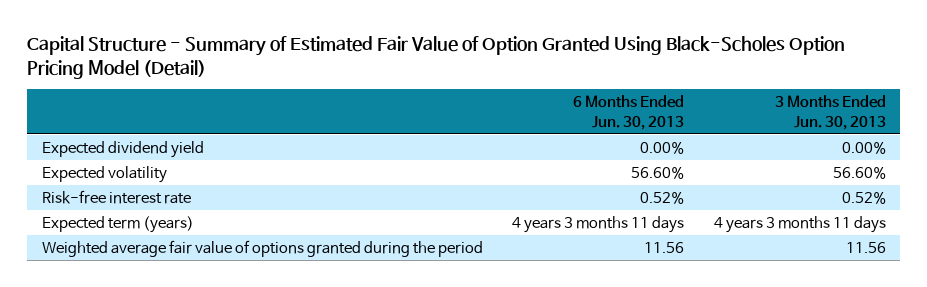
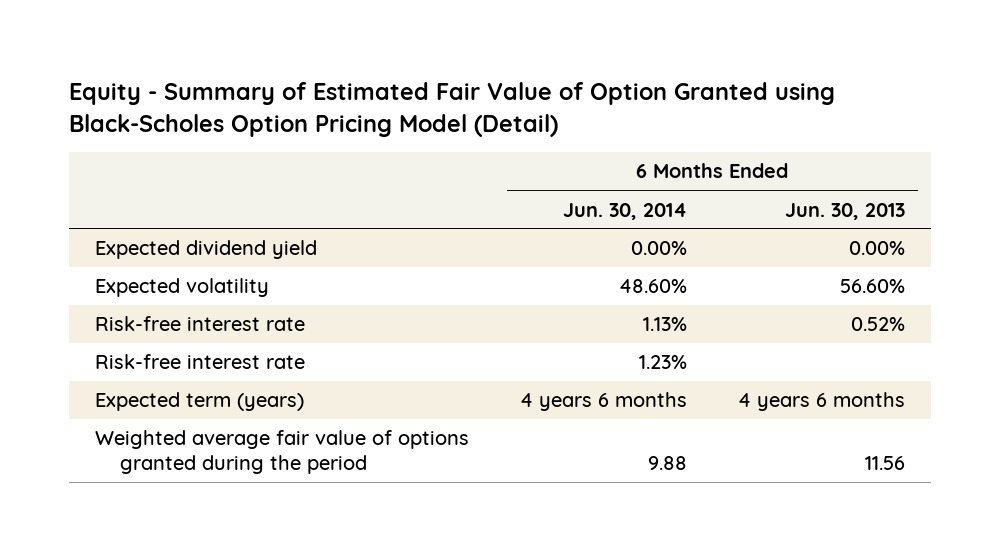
- Capital Structure - Summary of Estimated Fair Value of Option Granted Using Black-Scholes Option Pricing Model (Detail)
+ Equity - Summary of Estimated Fair Value of Option Granted using Black-Scholes Option Pricing Model (Detail)
- | 6 Months Ended Jun. 30, 2013 | 3 Months Ended Jun. 30, 2013
+ | 6 Months Ended Jun. 30, 2014 | 6 Months Ended Jun. 30, 2013
- Expected term (years) | 4 years 3 months 11 days | 4 years 3 months 11 days
+ Risk-free interest rate | 1.23% |
+ Expected term (years) | 4 years 6 months | 4 years 6 months

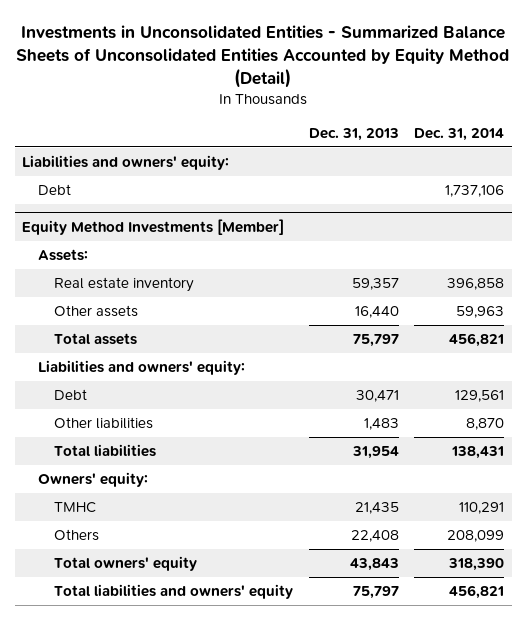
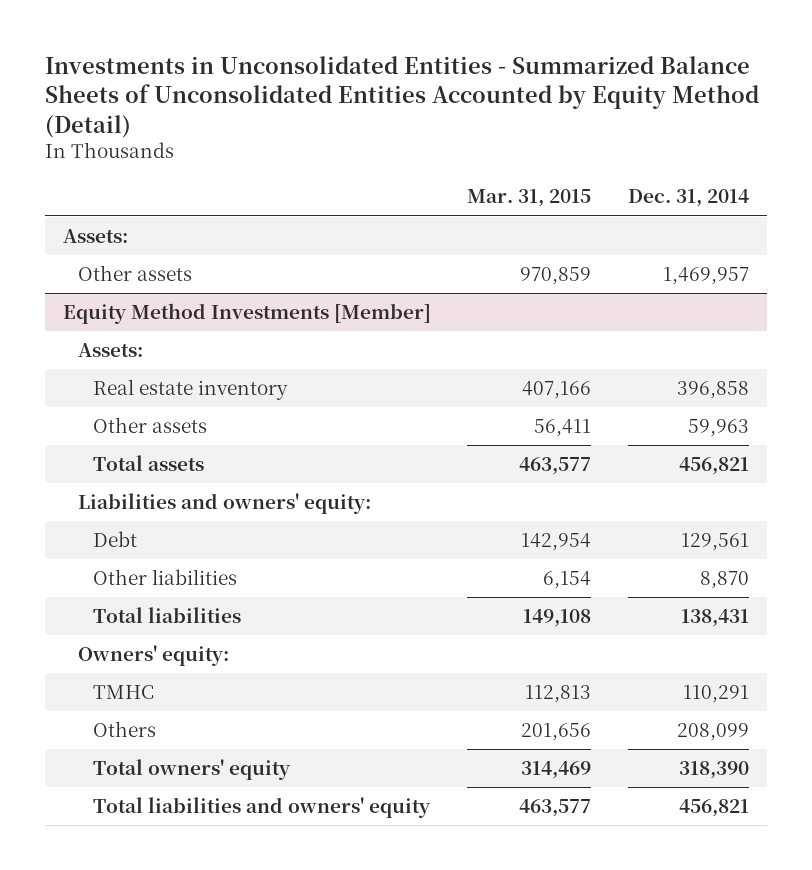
- | Dec. 31, 2013 | Dec. 31, 2014
+ | Mar. 31, 2015 | Dec. 31, 2014
- Liabilities and owners' equity:
- Debt | | 1,737,106
+ Assets:
+ Other assets | 970,859 | 1,469,957

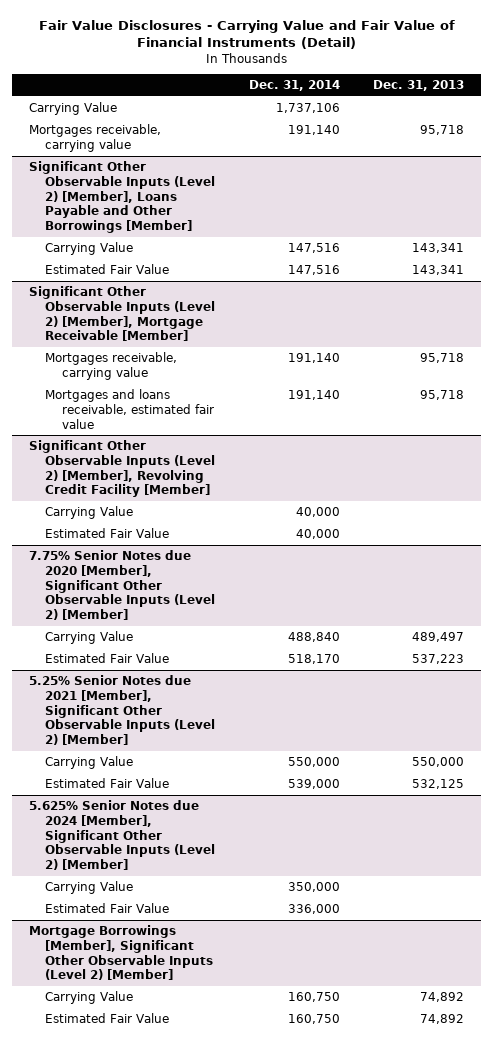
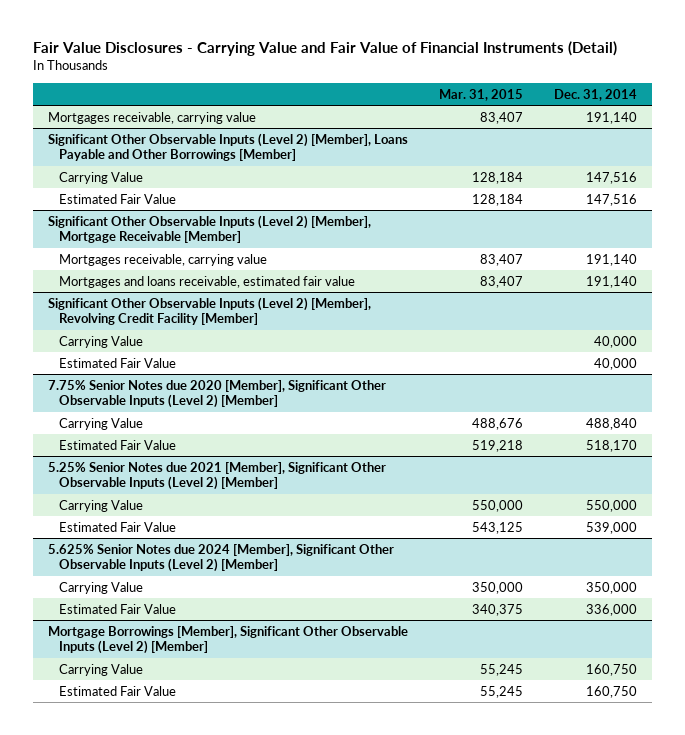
- | Dec. 31, 2014 | Dec. 31, 2013
+ | Mar. 31, 2015 | Dec. 31, 2014
- Carrying Value | 1,737,106 |

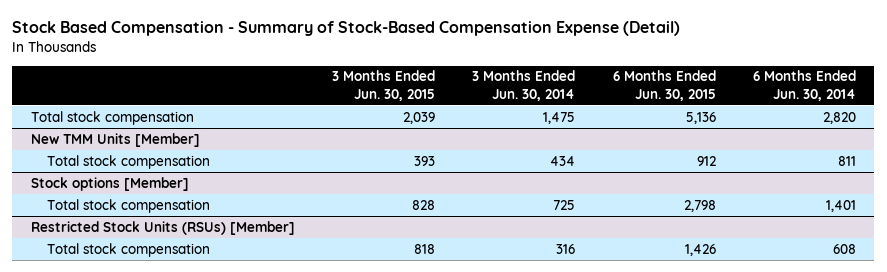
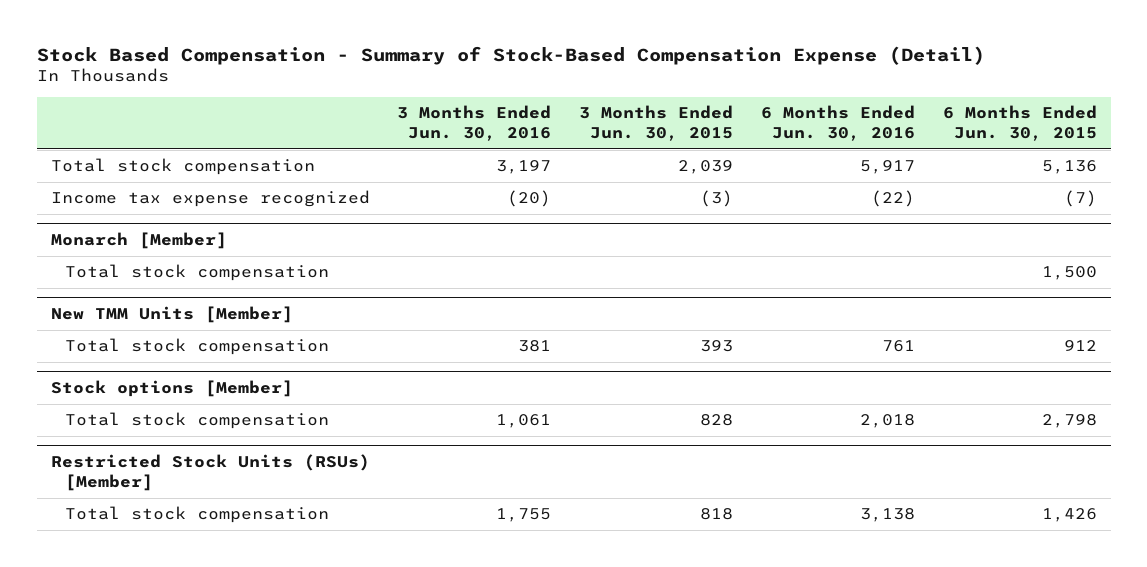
- | 3 Months Ended Jun. 30, 2015 | 3 Months Ended Jun. 30, 2014 | 6 Months Ended Jun. 30, 2015 | 6 Months Ended Jun. 30, 2014
+ | 3 Months Ended Jun. 30, 2016 | 3 Months Ended Jun. 30, 2015 | 6 Months Ended Jun. 30, 2016 | 6 Months Ended Jun. 30, 2015
+ Income tax expense recognized | (20) | (3) | (22) | (7)
+ Monarch [Member]
+ Total stock compensation | | | | 1,500

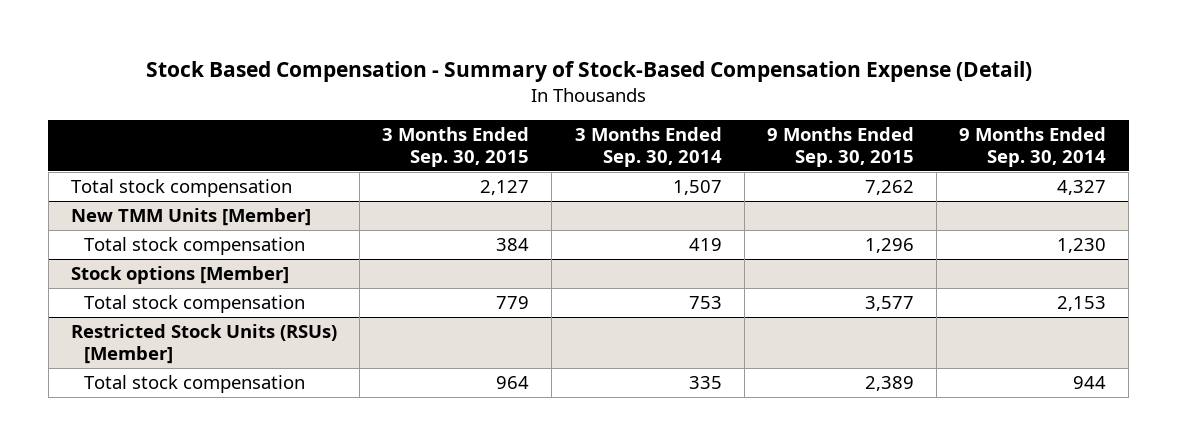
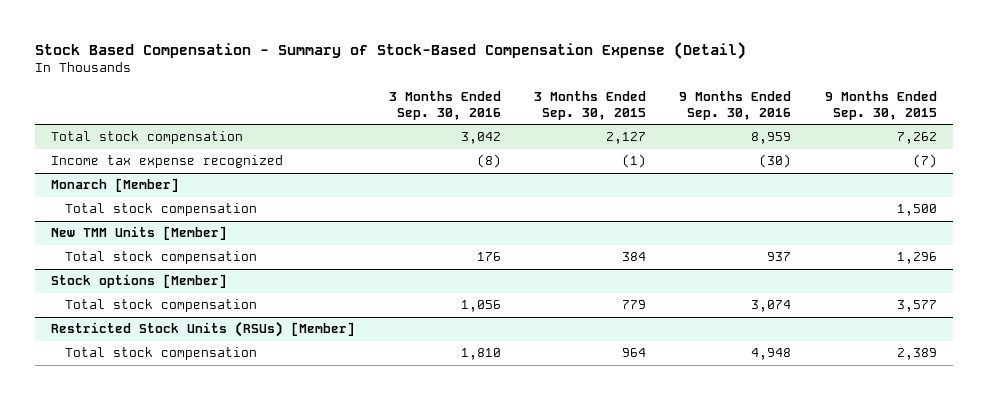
- | 3 Months Ended Sep. 30, 2015 | 3 Months Ended Sep. 30, 2014 | 9 Months Ended Sep. 30, 2015 | 9 Months Ended Sep. 30, 2014
+ | 3 Months Ended Sep. 30, 2016 | 3 Months Ended Sep. 30, 2015 | 9 Months Ended Sep. 30, 2016 | 9 Months Ended Sep. 30, 2015
+ Income tax expense recognized | (8) | (1) | (30) | (7)
+ Monarch [Member]
+ Total stock compensation | | | | 1,500

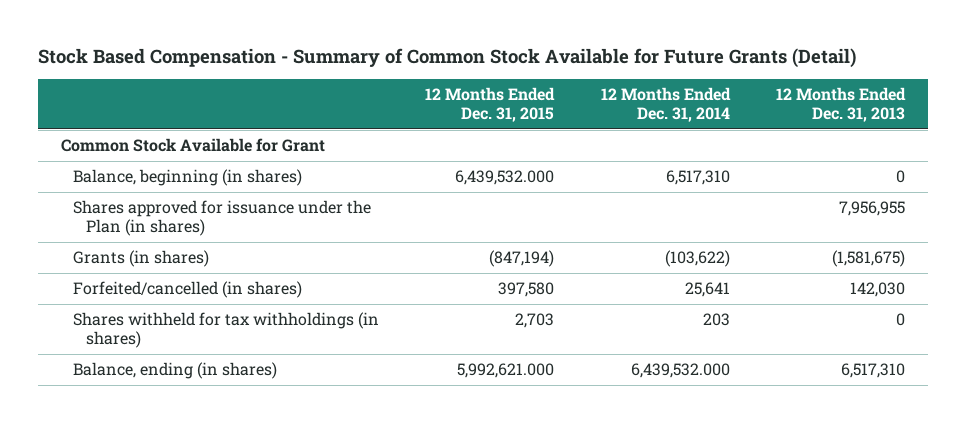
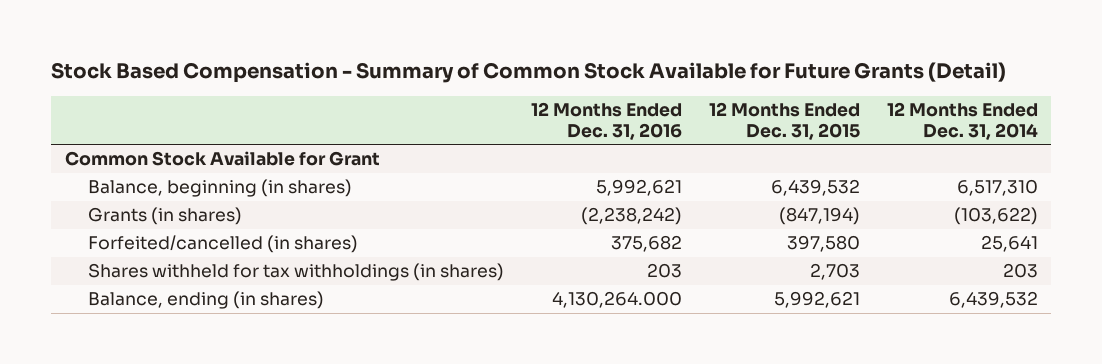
- | 12 Months Ended Dec. 31, 2015 | 12 Months Ended Dec. 31, 2014 | 12 Months Ended Dec. 31, 2013
+ | 12 Months Ended Dec. 31, 2016 | 12 Months Ended Dec. 31, 2015 | 12 Months Ended Dec. 31, 2014
- Balance, beginning (in shares) | 6,439,532.000 | 6,517,310 | 0
- Shares approved for issuance under the Plan (in shares) | | | 7,956,955
+ Balance, beginning (in shares) | 5,992,621 | 6,439,532 | 6,517,310
- Balance, ending (in shares) | 5,992,621.000 | 6,439,532.000 | 6,517,310
+ Balance, ending (in shares) | 4,130,264.000 | 5,992,621 | 6,439,532

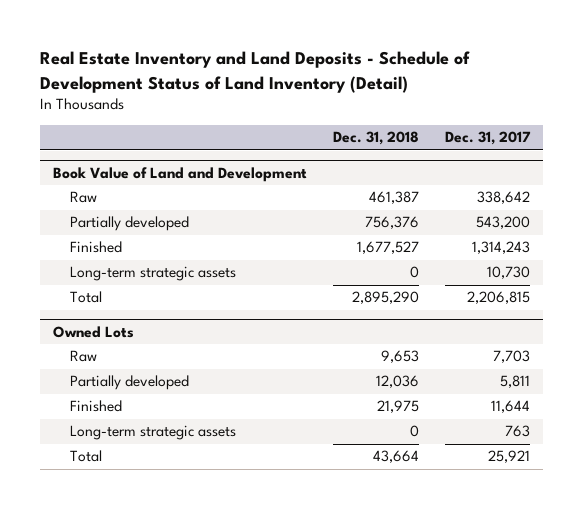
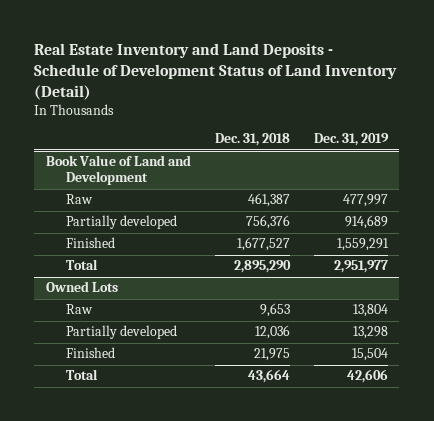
- | Dec. 31, 2018 | Dec. 31, 2017
+ | Dec. 31, 2018 | Dec. 31, 2019
@ Book Value of Land and Development
- Long-term strategic assets | 0 | 10,730
@ Owned Lots
- Long-term strategic assets | 0 | 763

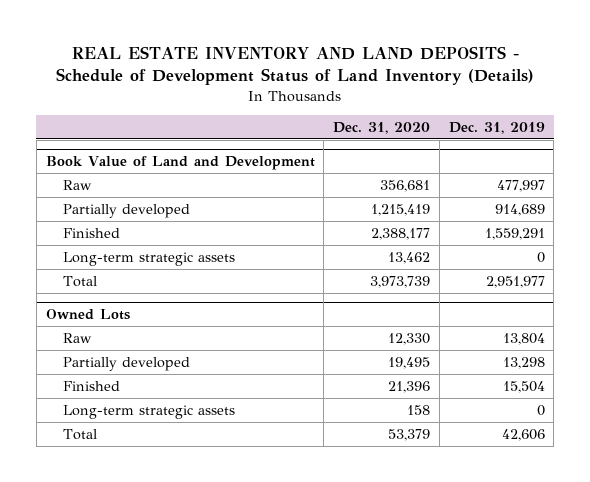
- Real Estate Inventory and Land Deposits - Schedule of Development Status of Land Inventory (Detail)
+ REAL ESTATE INVENTORY AND LAND DEPOSITS - Schedule of Development Status of Land Inventory (Details)
- | Dec. 31, 2018 | Dec. 31, 2019
+ | Dec. 31, 2020 | Dec. 31, 2019
@ Book Value of Land and Development
+ Long-term strategic assets | 13,462 | 0
@ Owned Lots
+ Long-term strategic assets | 158 | 0

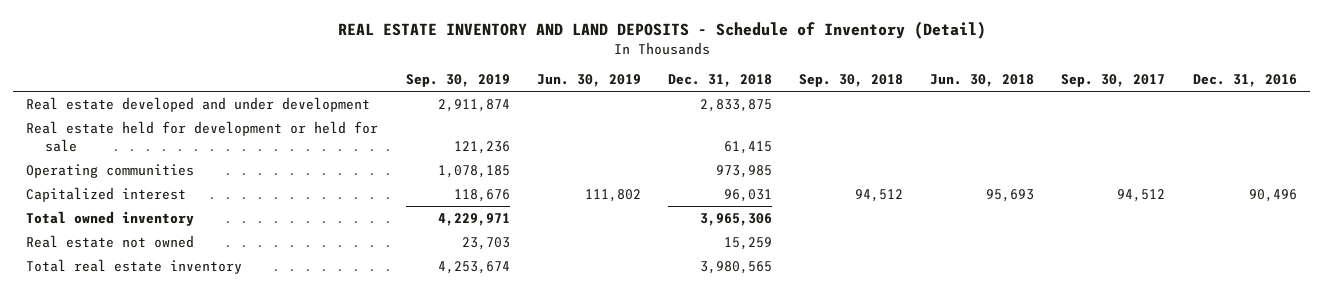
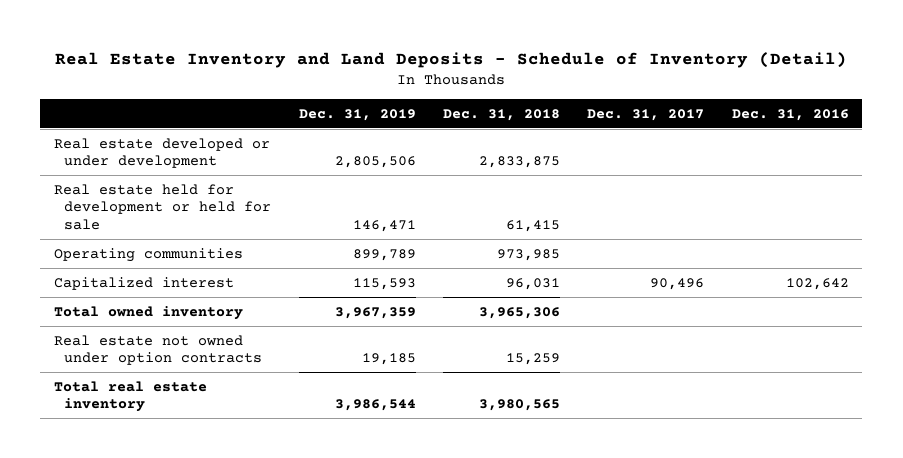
- REAL ESTATE INVENTORY AND LAND DEPOSITS - Schedule of Inventory (Detail)
+ Real Estate Inventory and Land Deposits - Schedule of Inventory (Detail)
- | Sep. 30, 2019 | Jun. 30, 2019 | Dec. 31, 2018 | Sep. 30, 2018 | Jun. 30, 2018 | Sep. 30, 2017 | Dec. 31, 2016
+ | Dec. 31, 2019 | Dec. 31, 2018 | Dec. 31, 2017 | Dec. 31, 2016
- Real estate developed and under development | 2,911,874 | | 2,833,875 | | | |
+ Real estate developed or under development | 2,805,506 | 2,833,875 | |
- Capitalized interest | 118,676 | 111,802 | 96,031 | 94,512 | 95,693 | 94,512 | 90,496
+ Capitalized interest | 115,593 | 96,031 | 90,496 | 102,642
- Real estate not owned | 23,703 | | 15,259 | | | |
+ Real estate not owned under option contracts | 19,185 | 15,259 | |

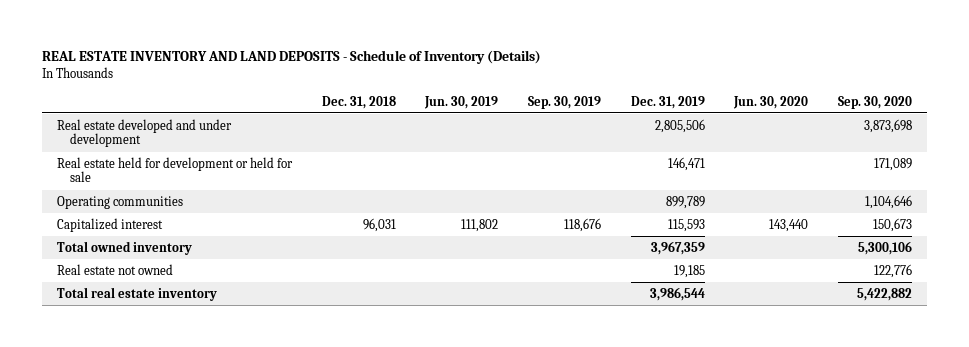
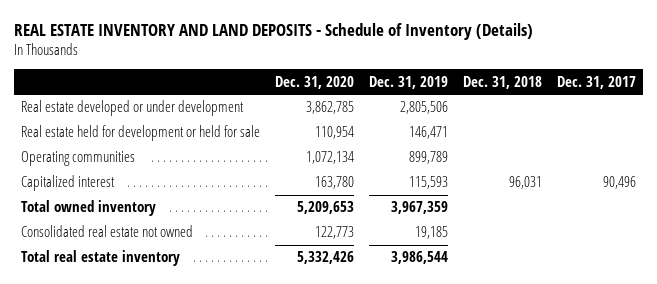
- | Dec. 31, 2018 | Jun. 30, 2019 | Sep. 30, 2019 | Dec. 31, 2019 | Jun. 30, 2020 | Sep. 30, 2020
+ | Dec. 31, 2020 | Dec. 31, 2019 | Dec. 31, 2018 | Dec. 31, 2017
- Real estate developed and under development | | | | 2,805,506 | | 3,873,698
+ Real estate developed or under development | 3,862,785 | 2,805,506 | |
- Real estate not owned | | | | 19,185 | | 122,776
+ Consolidated real estate not owned | 122,773 | 19,185 | |

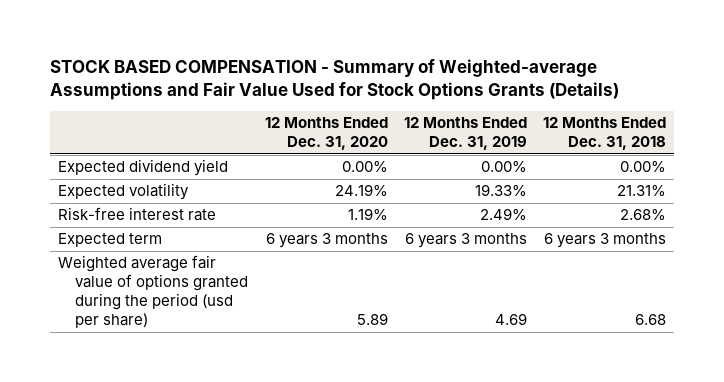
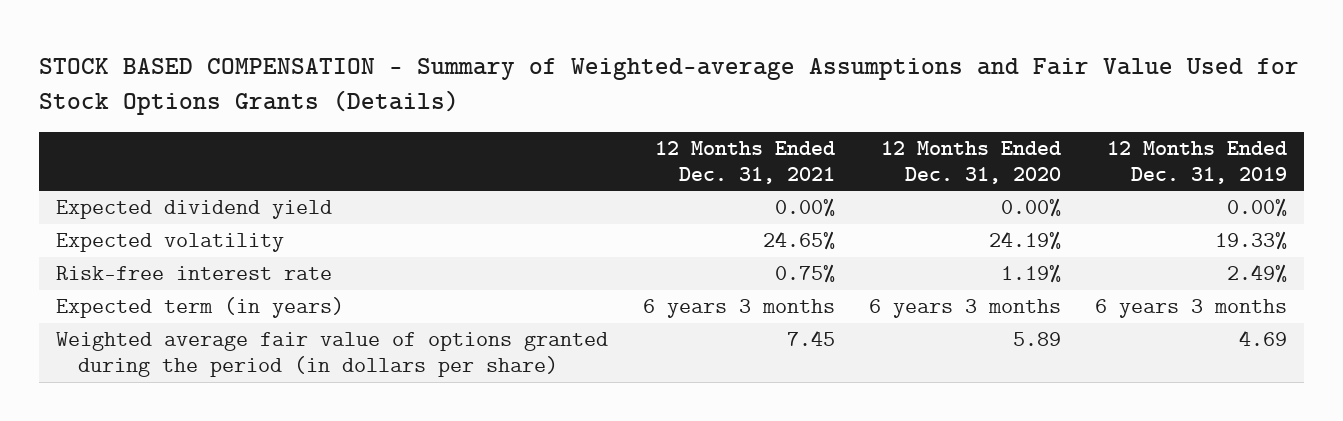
- | 12 Months Ended Dec. 31, 2020 | 12 Months Ended Dec. 31, 2019 | 12 Months Ended Dec. 31, 2018
+ | 12 Months Ended Dec. 31, 2021 | 12 Months Ended Dec. 31, 2020 | 12 Months Ended Dec. 31, 2019
- Expected term | 6 years 3 months | 6 years 3 months | 6 years 3 months
- Weighted average fair value of options granted during the period (usd per share) | 5.89 | 4.69 | 6.68
+ Expected term (in years) | 6 years 3 months | 6 years 3 months | 6 years 3 months
+ Weighted average fair value of options granted during the period (in dollars per share) | 7.45 | 5.89 | 4.69

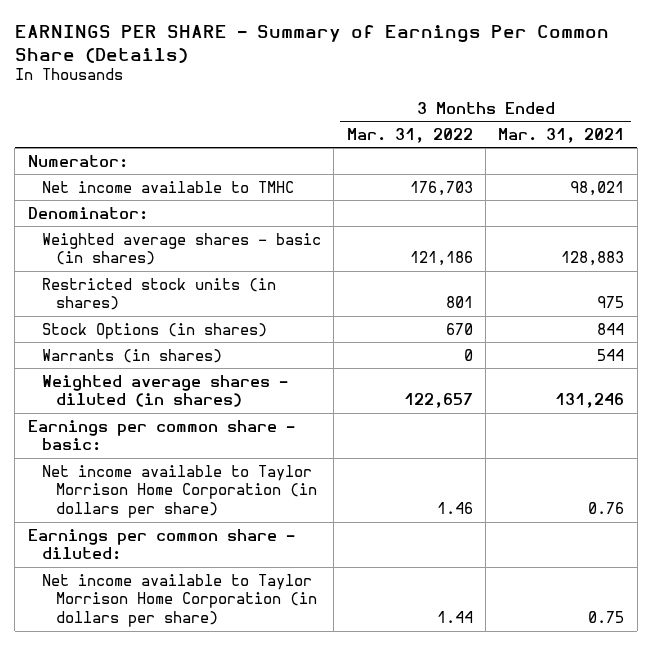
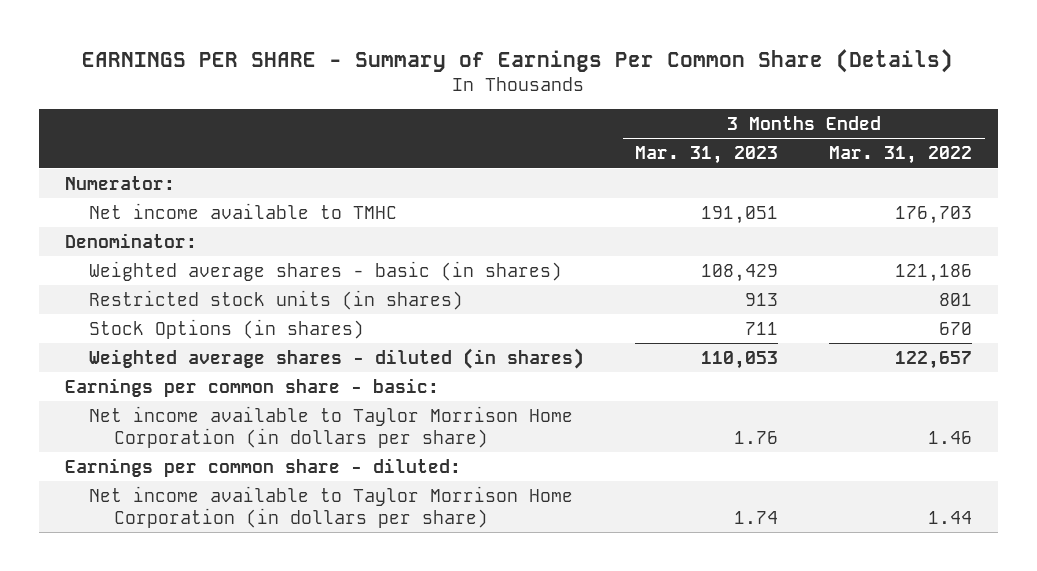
- | 3 Months Ended Mar. 31, 2022 | 3 Months Ended Mar. 31, 2021
+ | 3 Months Ended Mar. 31, 2023 | 3 Months Ended Mar. 31, 2022
- Warrants (in shares) | 0 | 544

